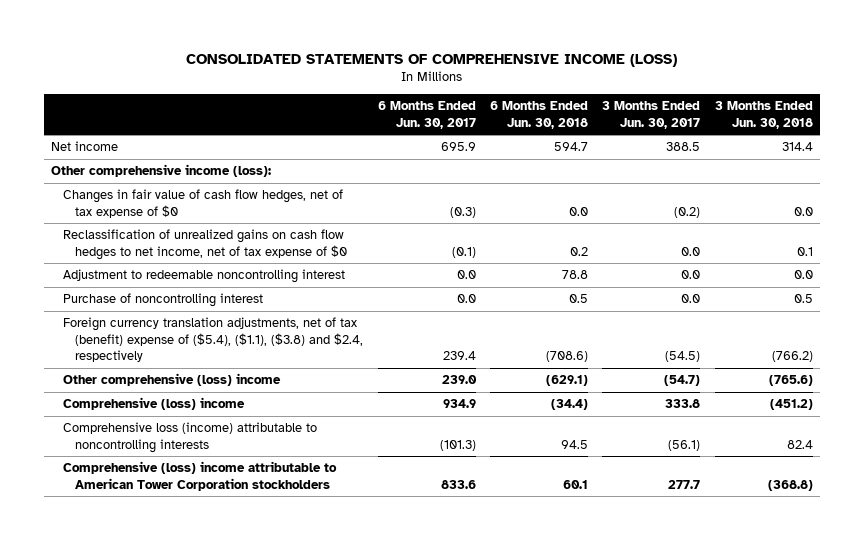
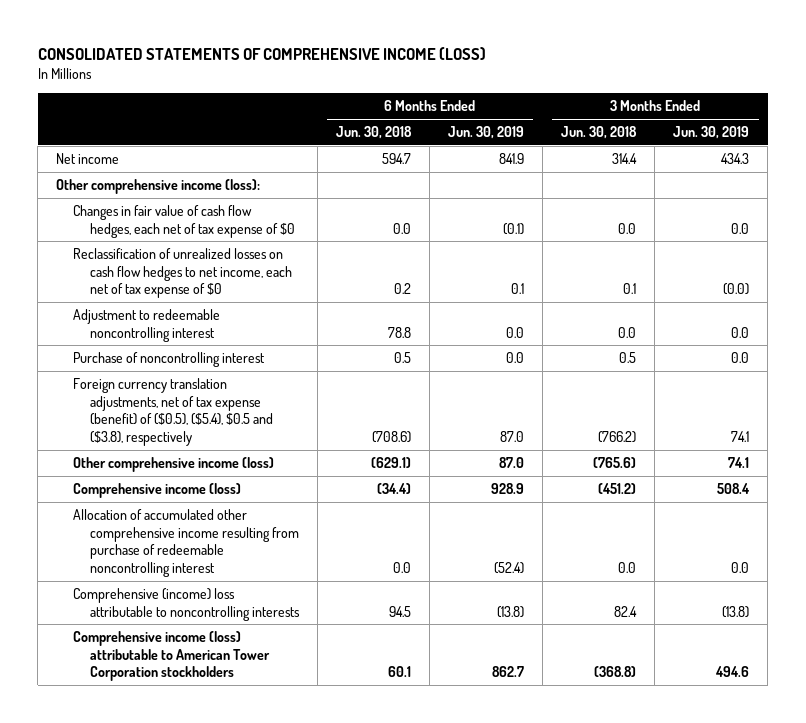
- | 6 Months Ended Jun. 30, 2017 | 6 Months Ended Jun. 30, 2018 | 3 Months Ended Jun. 30, 2017 | 3 Months Ended Jun. 30, 2018
+ | 6 Months Ended Jun. 30, 2018 | 6 Months Ended Jun. 30, 2019 | 3 Months Ended Jun. 30, 2018 | 3 Months Ended Jun. 30, 2019
- Changes in fair value of cash flow hedges, net of tax expense of $0 | (0.3) | 0.0 | (0.2) | 0.0
- Reclassification of unrealized gains on cash flow hedges to net income, net of tax expense of $0 | (0.1) | 0.2 | 0.0 | 0.1
+ Changes in fair value of cash flow hedges, each net of tax expense of $0 | 0.0 | (0.1) | 0.0 | 0.0
+ Reclassification of unrealized losses on cash flow hedges to net income, each net of tax expense of $0 | 0.2 | 0.1 | 0.1 | (0.0)
- Foreign currency translation adjustments, net of tax (benefit) expense of ($5.4), ($1.1), ($3.8) and $2.4, respectively | 239.4 | (708.6) | (54.5) | (766.2)
- Other comprehensive (loss) income | 239.0 | (629.1) | (54.7) | (765.6)
- Comprehensive (loss) income | 934.9 | (34.4) | 333.8 | (451.2)
- Comprehensive loss (income) attributable to noncontrolling interests | (101.3) | 94.5 | (56.1) | 82.4
- Comprehensive (loss) income attributable to American Tower Corporation stockholders | 833.6 | 60.1 | 277.7 | (368.8)
+ Foreign currency translation adjustments, net of tax expense (benefit) of ($0.5), ($5.4), $0.5 and ($3.8), respectively | (708.6) | 87.0 | (766.2) | 74.1
+ Other comprehensive income (loss) | (629.1) | 87.0 | (765.6) | 74.1
+ Comprehensive income (loss) | (34.4) | 928.9 | (451.2) | 508.4
+ Allocation of accumulated other comprehensive income resulting from purchase of redeemable noncontrolling interest | 0.0 | (52.4) | 0.0 | 0.0
+ Comprehensive (income) loss attributable to noncontrolling interests | 94.5 | (13.8) | 82.4 | (13.8)
+ Comprehensive income (loss) attributable to American Tower Corporation stockholders | 60.1 | 862.7 | (368.8) | 494.6

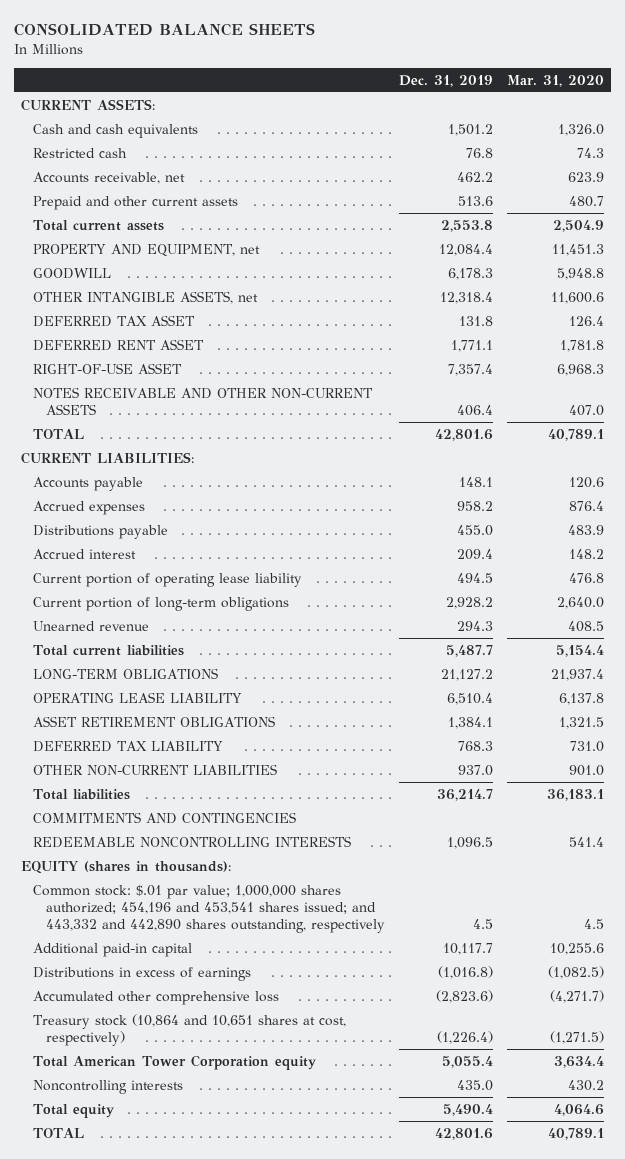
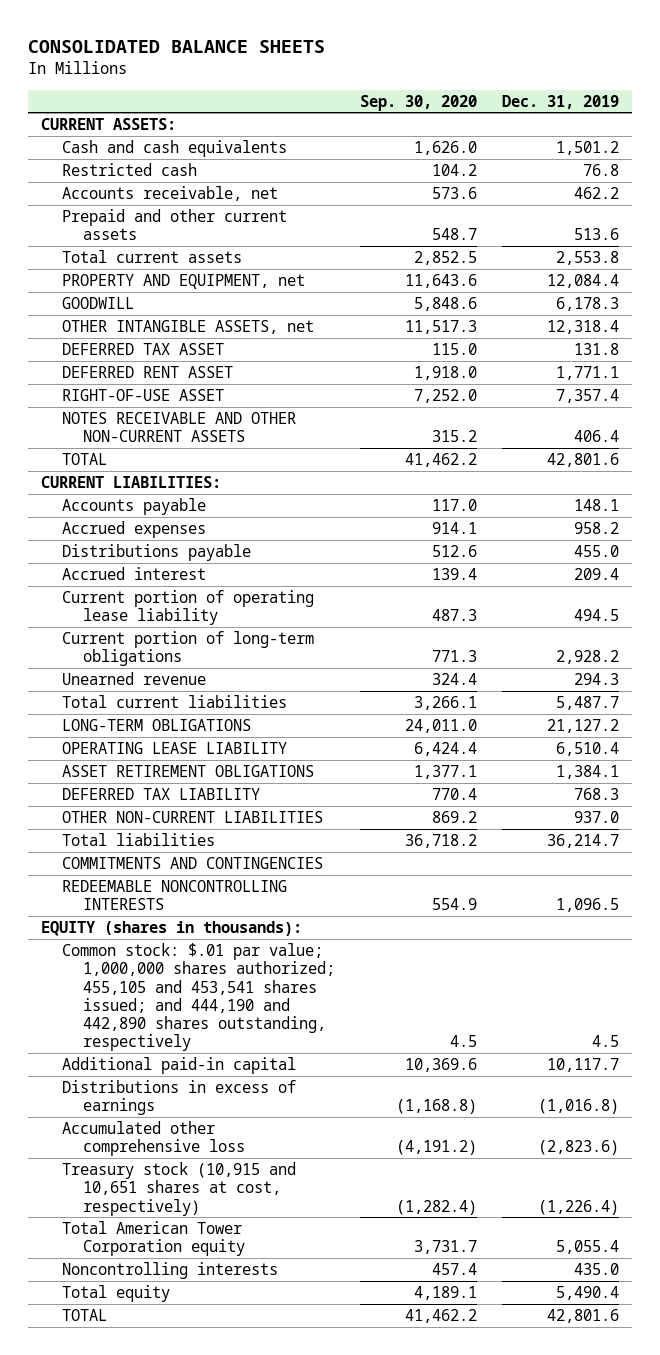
- | Dec. 31, 2019 | Mar. 31, 2020
+ | Sep. 30, 2020 | Dec. 31, 2019
- Common stock: $.01 par value; 1,000,000 shares authorized; 454,196 and 453,541 shares issued; and 443,332 and 442,890 shares outstanding, respectively | 4.5 | 4.5
+ Common stock: $.01 par value; 1,000,000 shares authorized; 455,105 and 453,541 shares issued; and 444,190 and 442,890 shares outstanding, respectively | 4.5 | 4.5
- Treasury stock (10,864 and 10,651 shares at cost, respectively) | (1,226.4) | (1,271.5)
+ Treasury stock (10,915 and 10,651 shares at cost, respectively) | (1,282.4) | (1,226.4)

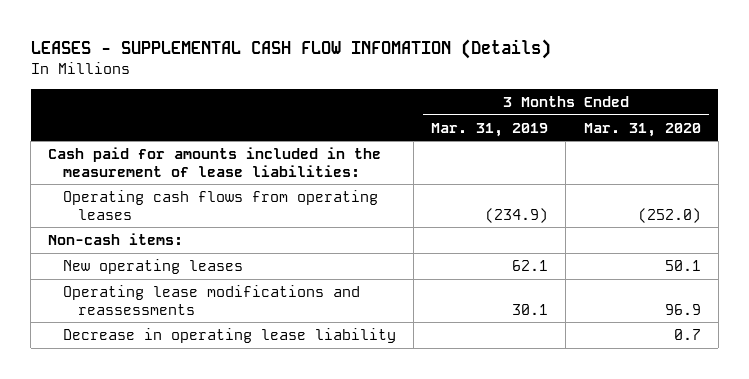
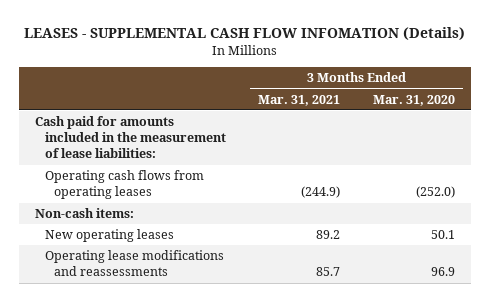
- | 3 Months Ended Mar. 31, 2019 | 3 Months Ended Mar. 31, 2020
+ | 3 Months Ended Mar. 31, 2021 | 3 Months Ended Mar. 31, 2020
- Decrease in operating lease liability | | 0.7

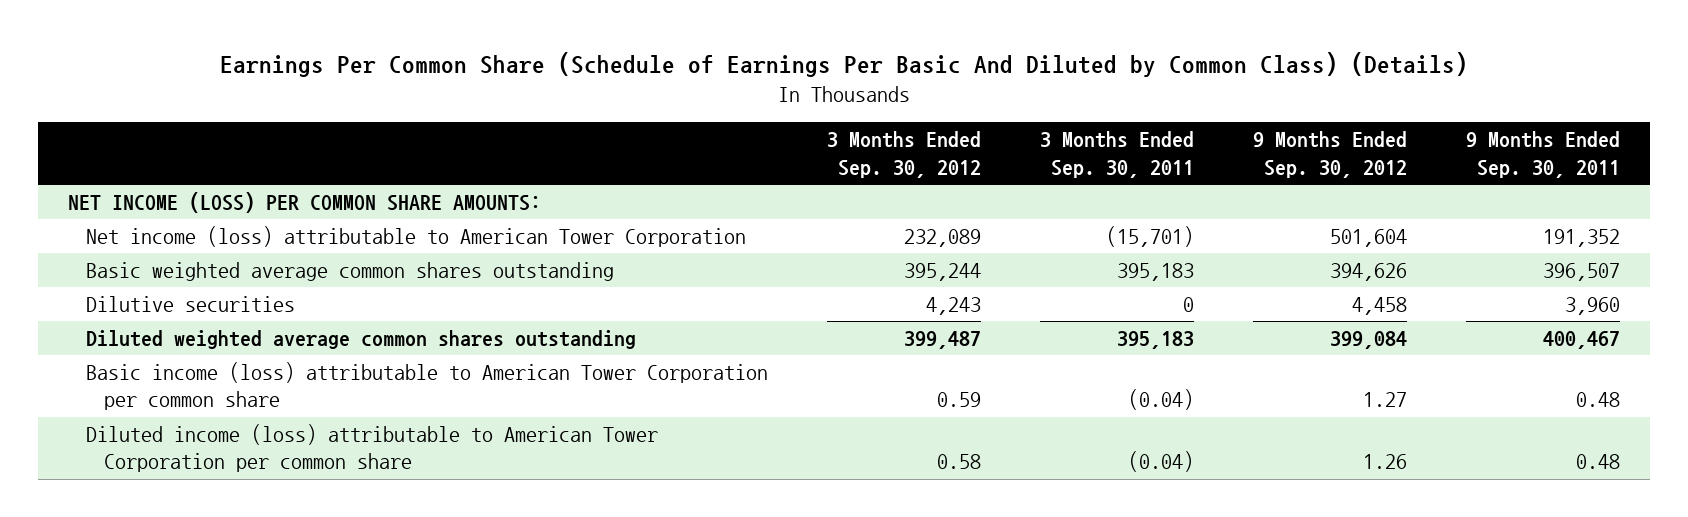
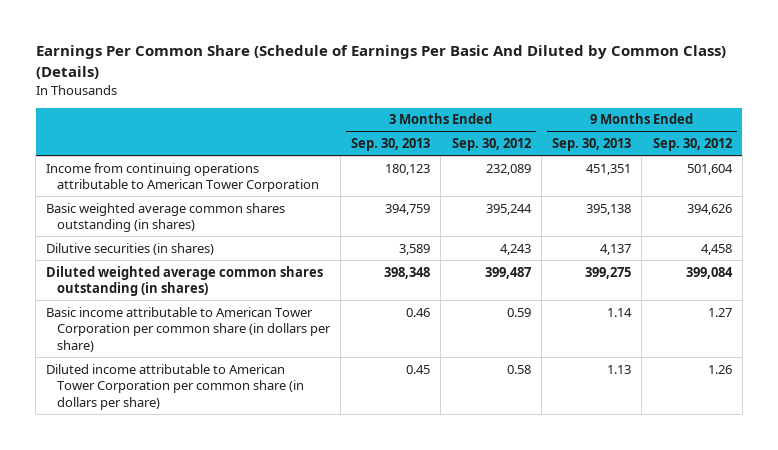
- | 3 Months Ended Sep. 30, 2012 | 3 Months Ended Sep. 30, 2011 | 9 Months Ended Sep. 30, 2012 | 9 Months Ended Sep. 30, 2011
+ | 3 Months Ended Sep. 30, 2013 | 3 Months Ended Sep. 30, 2012 | 9 Months Ended Sep. 30, 2013 | 9 Months Ended Sep. 30, 2012
- NET INCOME (LOSS) PER COMMON SHARE AMOUNTS:
- Net income (loss) attributable to American Tower Corporation | 232,089 | (15,701) | 501,604 | 191,352
- Basic weighted average common shares outstanding | 395,244 | 395,183 | 394,626 | 396,507
- Dilutive securities | 4,243 | 0 | 4,458 | 3,960
- Diluted weighted average common shares outstanding | 399,487 | 395,183 | 399,084 | 400,467
- Basic income (loss) attributable to American Tower Corporation per common share | 0.59 | (0.04) | 1.27 | 0.48
- Diluted income (loss) attributable to American Tower Corporation per common share | 0.58 | (0.04) | 1.26 | 0.48
+ Income from continuing operations attributable to American Tower Corporation | 180,123 | 232,089 | 451,351 | 501,604
+ Basic weighted average common shares outstanding (in shares) | 394,759 | 395,244 | 395,138 | 394,626
+ Dilutive securities (in shares) | 3,589 | 4,243 | 4,137 | 4,458
+ Diluted weighted average common shares outstanding (in shares) | 398,348 | 399,487 | 399,275 | 399,084
+ Basic income attributable to American Tower Corporation per common share (in dollars per share) | 0.46 | 0.59 | 1.14 | 1.27
+ Diluted income attributable to American Tower Corporation per common share (in dollars per share) | 0.45 | 0.58 | 1.13 | 1.26

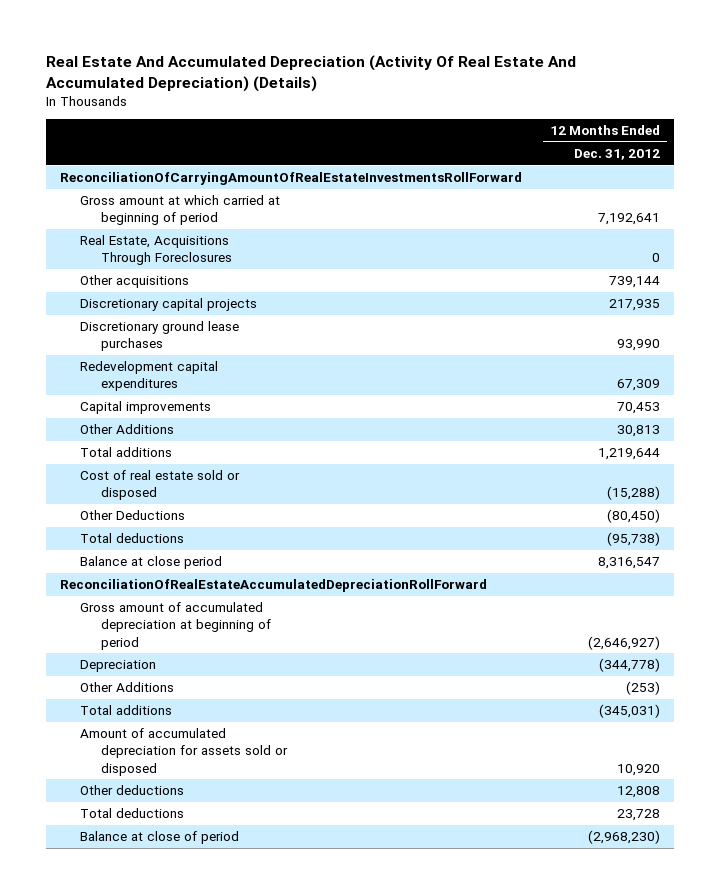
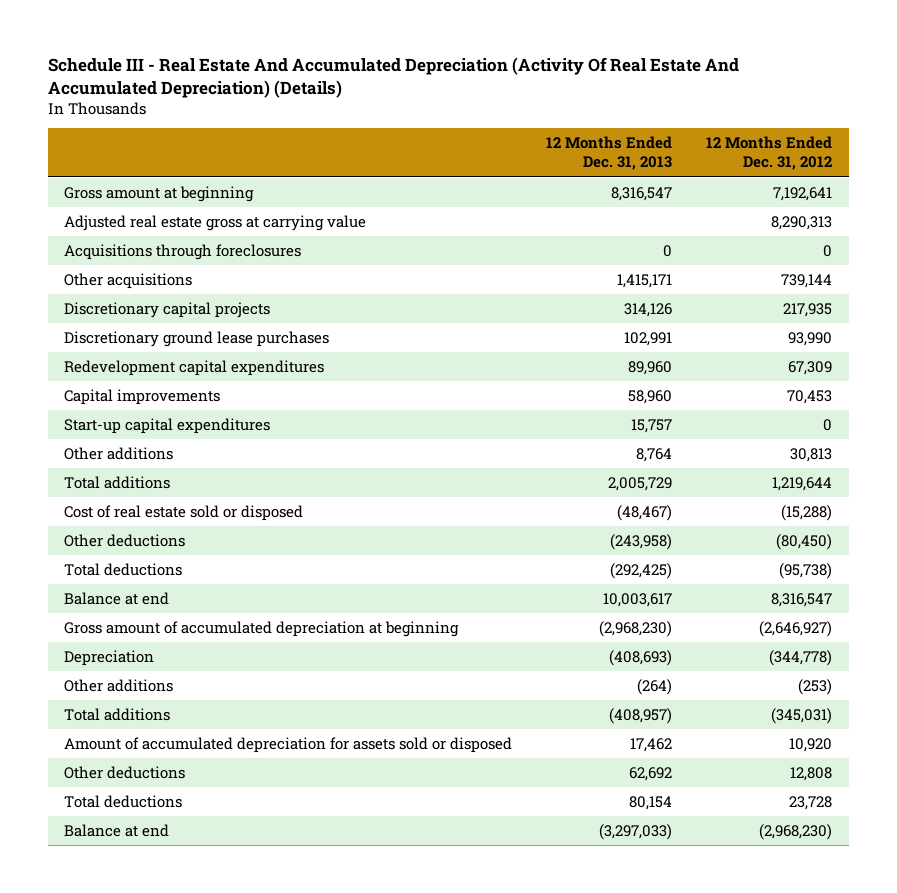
- Real Estate And Accumulated Depreciation (Activity Of Real Estate And Accumulated Depreciation) (Details)
+ Schedule III - Real Estate And Accumulated Depreciation (Activity Of Real Estate And Accumulated Depreciation) (Details)
- | 12 Months Ended Dec. 31, 2012
+ | 12 Months Ended Dec. 31, 2013 | 12 Months Ended Dec. 31, 2012
- ReconciliationOfCarryingAmountOfRealEstateInvestmentsRollForward
- Gross amount at which carried at beginning of period | 7,192,641
- Real Estate, Acquisitions Through Foreclosures | 0
+ Gross amount at beginning | 8,316,547 | 7,192,641
+ Adjusted real estate gross at carrying value | | 8,290,313
+ Acquisitions through foreclosures | 0 | 0
- Other Additions | 30,813
+ Start-up capital expenditures | 15,757 | 0
+ Other additions | 8,764 | 30,813
- Other Deductions | (80,450)
+ Other deductions | (243,958) | (80,450)
- Balance at close period | 8,316,547
- ReconciliationOfRealEstateAccumulatedDepreciationRollForward
- Gross amount of accumulated depreciation at beginning of period | (2,646,927)
+ Balance at end | 10,003,617 | 8,316,547
+ Gross amount of accumulated depreciation at beginning | (2,968,230) | (2,646,927)
- Other Additions | (253)
+ Other additions | (264) | (253)
- Balance at close of period | (2,968,230)
+ Balance at end | (3,297,033) | (2,968,230)

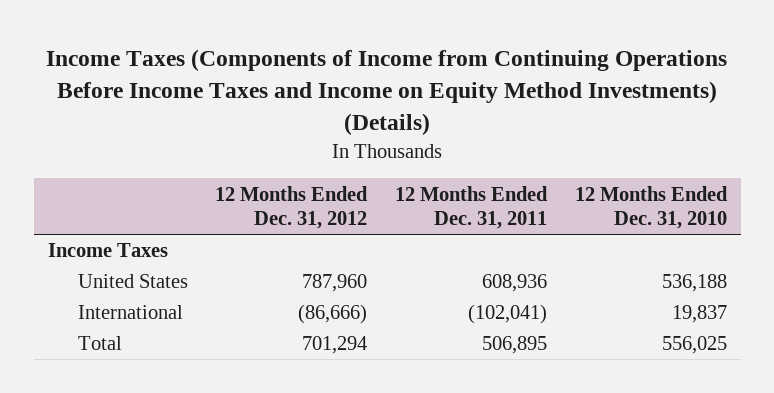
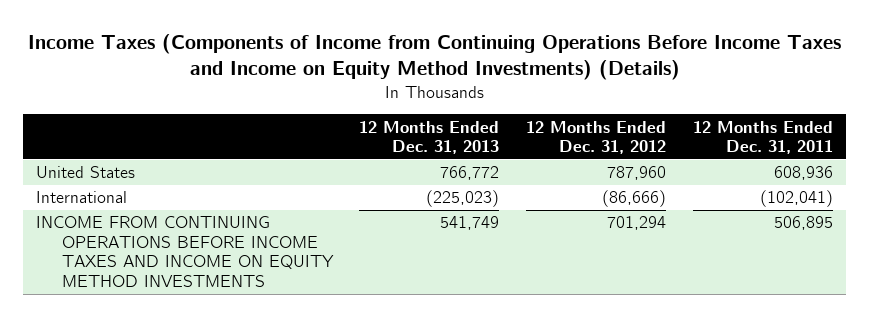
- | 12 Months Ended Dec. 31, 2012 | 12 Months Ended Dec. 31, 2011 | 12 Months Ended Dec. 31, 2010
+ | 12 Months Ended Dec. 31, 2013 | 12 Months Ended Dec. 31, 2012 | 12 Months Ended Dec. 31, 2011
- Income Taxes
- Total | 701,294 | 506,895 | 556,025
+ INCOME FROM CONTINUING OPERATIONS BEFORE INCOME TAXES AND INCOME ON EQUITY METHOD INVESTMENTS | 541,749 | 701,294 | 506,895

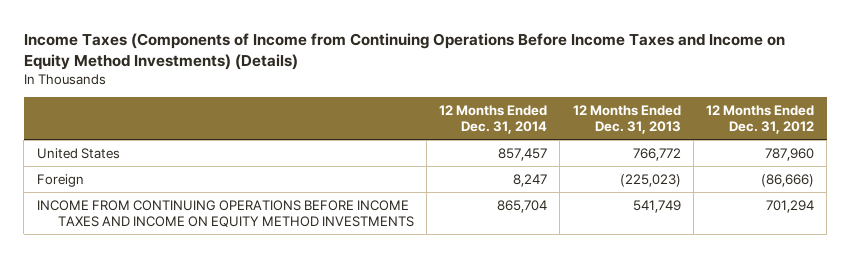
- | 12 Months Ended Dec. 31, 2013 | 12 Months Ended Dec. 31, 2012 | 12 Months Ended Dec. 31, 2011
+ | 12 Months Ended Dec. 31, 2014 | 12 Months Ended Dec. 31, 2013 | 12 Months Ended Dec. 31, 2012
- International | (225,023) | (86,666) | (102,041)
+ Foreign | 8,247 | (225,023) | (86,666)

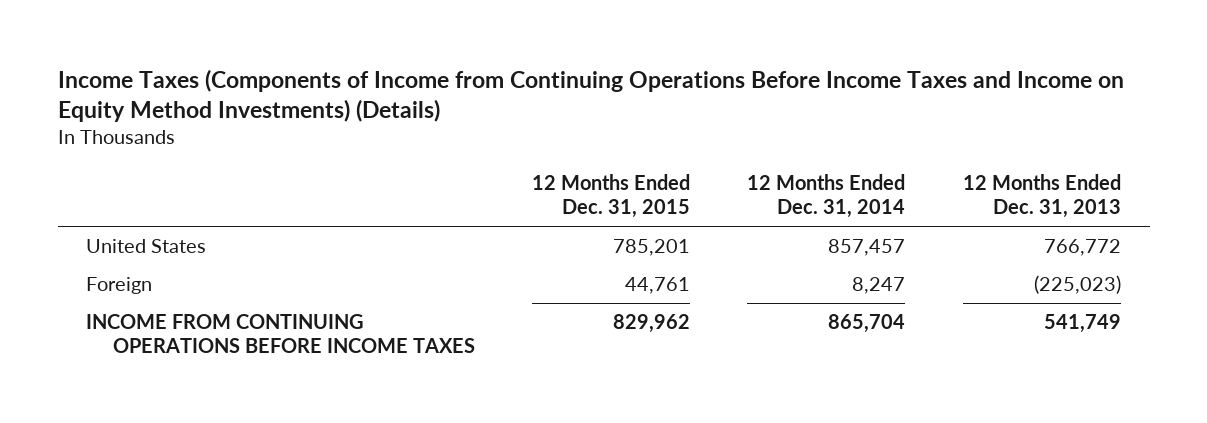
- | 12 Months Ended Dec. 31, 2014 | 12 Months Ended Dec. 31, 2013 | 12 Months Ended Dec. 31, 2012
+ | 12 Months Ended Dec. 31, 2015 | 12 Months Ended Dec. 31, 2014 | 12 Months Ended Dec. 31, 2013
- INCOME FROM CONTINUING OPERATIONS BEFORE INCOME TAXES AND INCOME ON EQUITY METHOD INVESTMENTS | 865,704 | 541,749 | 701,294
+ INCOME FROM CONTINUING OPERATIONS BEFORE INCOME TAXES | 829,962 | 865,704 | 541,749

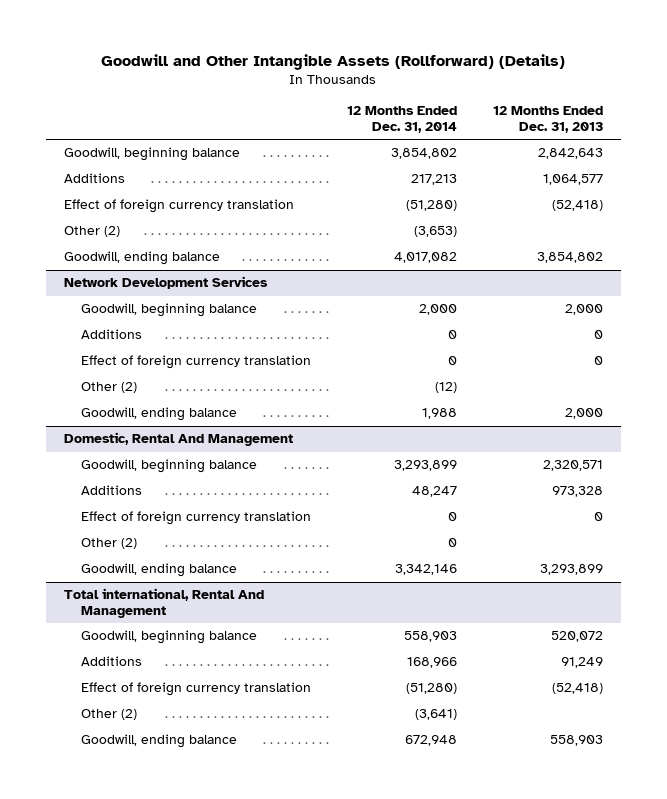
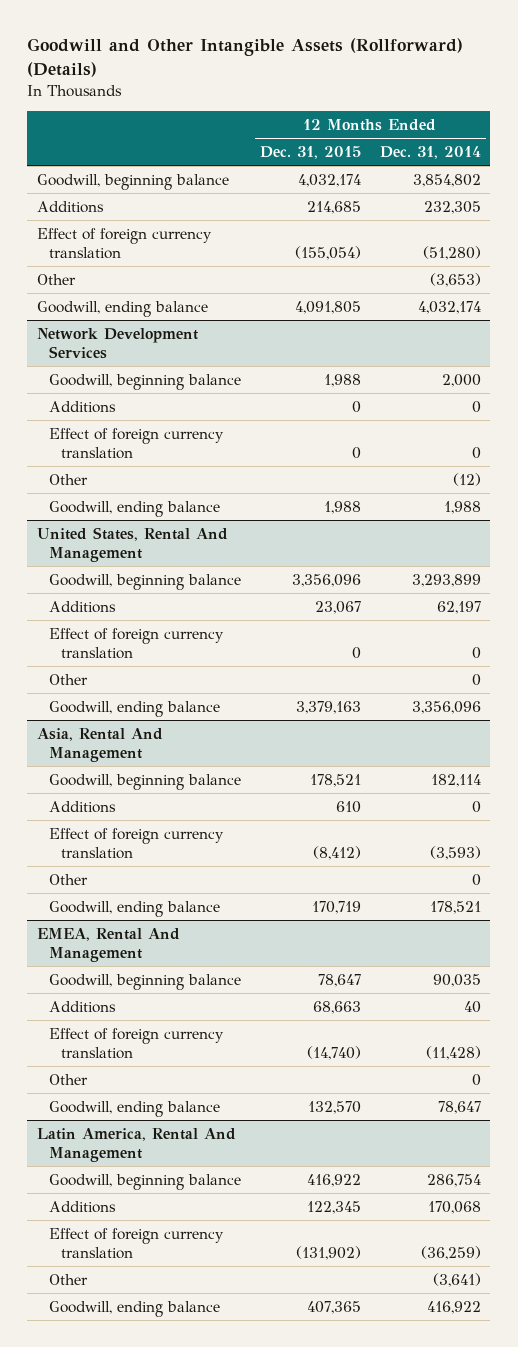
- | 12 Months Ended Dec. 31, 2014 | 12 Months Ended Dec. 31, 2013
+ | 12 Months Ended Dec. 31, 2015 | 12 Months Ended Dec. 31, 2014
- Additions | 217,213 | 1,064,577
+ Additions | 214,685 | 232,305
- Other (2) | (3,653) |
- Goodwill, ending balance | 4,017,082 | 3,854,802
+ Other | | (3,653)
+ Goodwill, ending balance | 4,091,805 | 4,032,174
@ Network Development Services
- Other (2) | (12) |
+ Other | | (12)
- Domestic, Rental And Management
+ United States, Rental And Management
- Additions | 48,247 | 973,328
+ Additions | 23,067 | 62,197
- Other (2) | 0 |
- Goodwill, ending balance | 3,342,146 | 3,293,899
- Total international, Rental And Management
- Goodwill, beginning balance | 558,903 | 520,072
- Additions | 168,966 | 91,249
- Effect of foreign currency translation | (51,280) | (52,418)
- Other (2) | (3,641) |
- Goodwill, ending balance | 672,948 | 558,903
+ Other | | 0
+ Goodwill, ending balance | 3,379,163 | 3,356,096
+ Asia, Rental And Management
+ Goodwill, beginning balance | 178,521 | 182,114
+ Additions | 610 | 0
+ Effect of foreign currency translation | (8,412) | (3,593)
+ Other | | 0
+ Goodwill, ending balance | 170,719 | 178,521
+ EMEA, Rental And Management
+ Goodwill, beginning balance | 78,647 | 90,035
+ Additions | 68,663 | 40
+ Effect of foreign currency translation | (14,740) | (11,428)
+ Other | | 0
+ Goodwill, ending balance | 132,570 | 78,647
+ Latin America, Rental And Management
+ Goodwill, beginning balance | 416,922 | 286,754
+ Additions | 122,345 | 170,068
+ Effect of foreign currency translation | (131,902) | (36,259)
+ Other | | (3,641)
+ Goodwill, ending balance | 407,365 | 416,922

